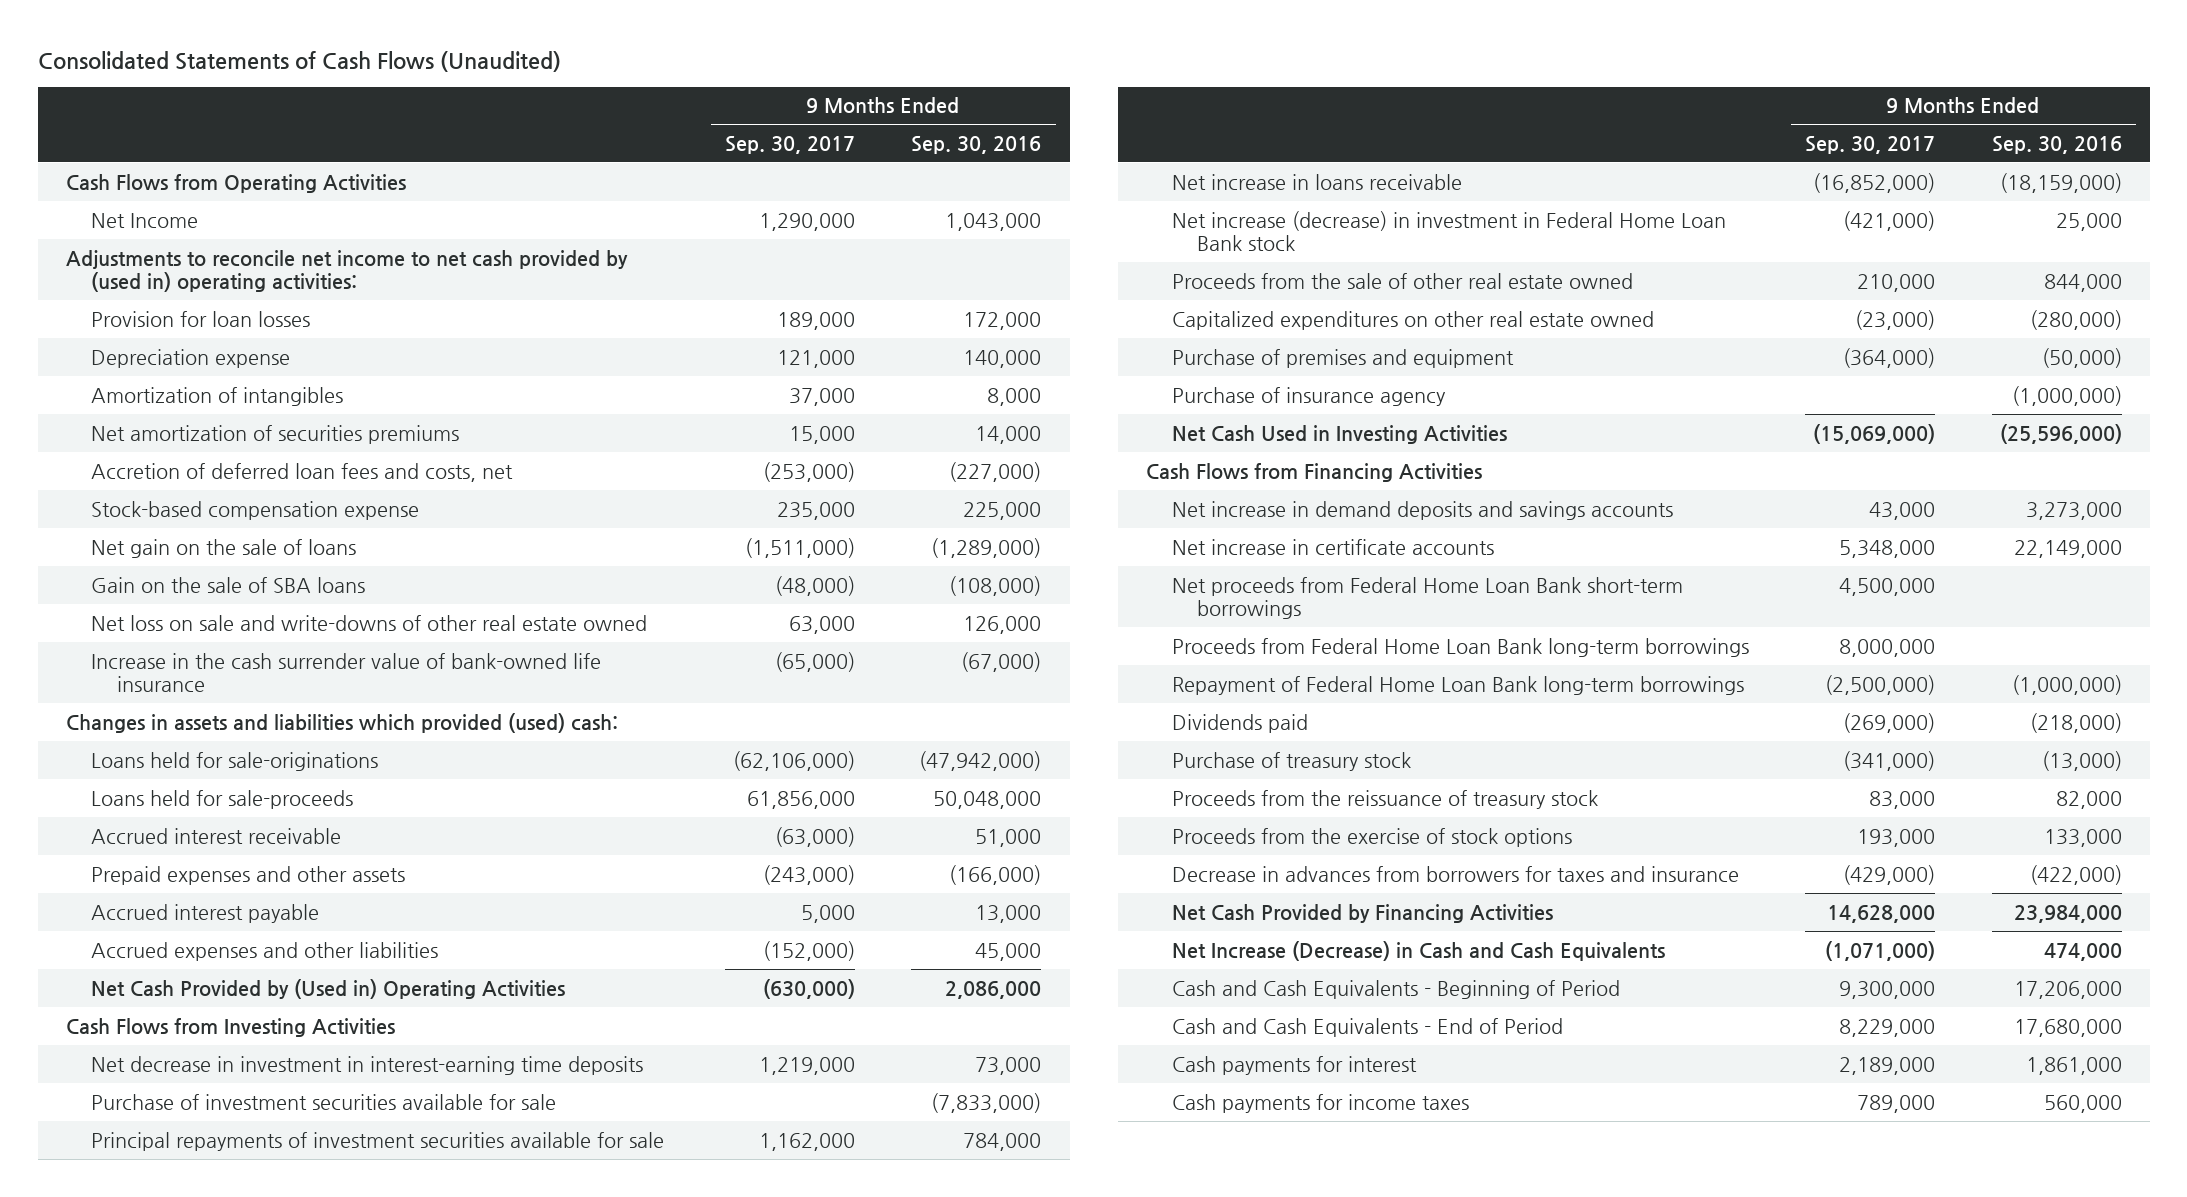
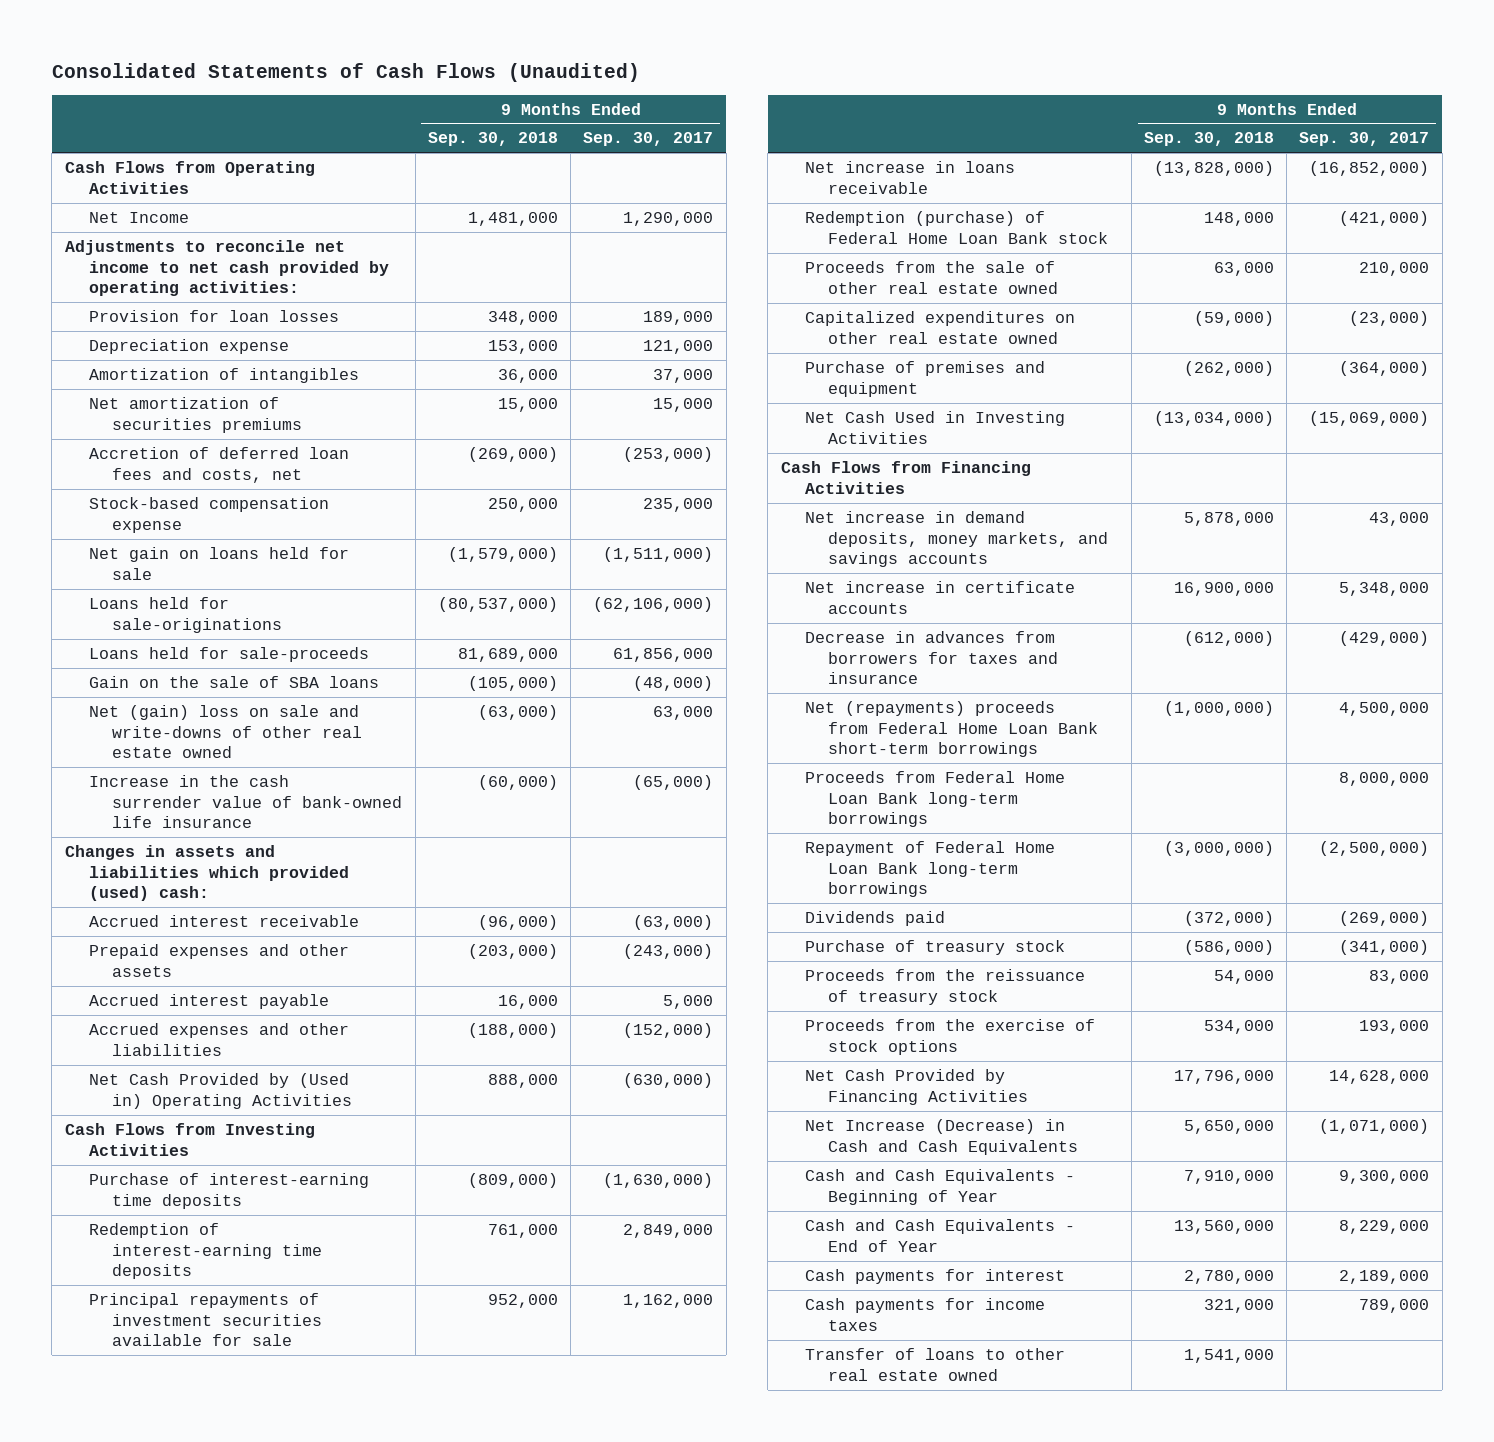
- | 9 Months Ended Sep. 30, 2017 | 9 Months Ended Sep. 30, 2016
+ | 9 Months Ended Sep. 30, 2018 | 9 Months Ended Sep. 30, 2017
- Adjustments to reconcile net income to net cash provided by (used in) operating activities:
+ Adjustments to reconcile net income to net cash provided by operating activities:
- Net gain on the sale of loans | (1,511,000) | (1,289,000)
+ Net gain on loans held for sale | (1,579,000) | (1,511,000)
moved up: Loans held for sale-originations | (80,537,000) | (62,106,000)
moved up: Loans held for sale-proceeds | 81,689,000 | 61,856,000
- Net loss on sale and write-downs of other real estate owned | 63,000 | 126,000
+ Net (gain) loss on sale and write-downs of other real estate owned | (63,000) | 63,000
- Net decrease in investment in interest-earning time deposits | 1,219,000 | 73,000
- Purchase of investment securities available for sale | | (7,833,000)
+ Purchase of interest-earning time deposits | (809,000) | (1,630,000)
+ Redemption of interest-earning time deposits | 761,000 | 2,849,000
- Net increase (decrease) in investment in Federal Home Loan Bank stock | (421,000) | 25,000
+ Redemption (purchase) of Federal Home Loan Bank stock | 148,000 | (421,000)
- Purchase of insurance agency | | (1,000,000)
- Net increase in demand deposits and savings accounts | 43,000 | 3,273,000
+ Net increase in demand deposits, money markets, and savings accounts | 5,878,000 | 43,000
- Net proceeds from Federal Home Loan Bank short-term borrowings | 4,500,000 |
moved up: Decrease in advances from borrowers for taxes and insurance | (612,000) | (429,000)
+ Net (repayments) proceeds from Federal Home Loan Bank short-term borrowings | (1,000,000) | 4,500,000
- Cash and Cash Equivalents - Beginning of Period | 9,300,000 | 17,206,000
- Cash and Cash Equivalents - End of Period | 8,229,000 | 17,680,000
+ Cash and Cash Equivalents - Beginning of Year | 7,910,000 | 9,300,000
+ Cash and Cash Equivalents - End of Year | 13,560,000 | 8,229,000
+ Transfer of loans to other real estate owned | 1,541,000 |

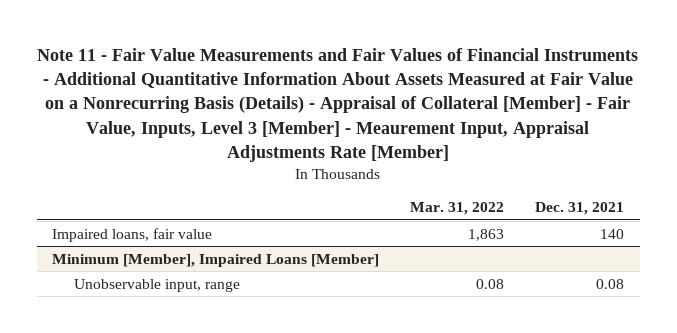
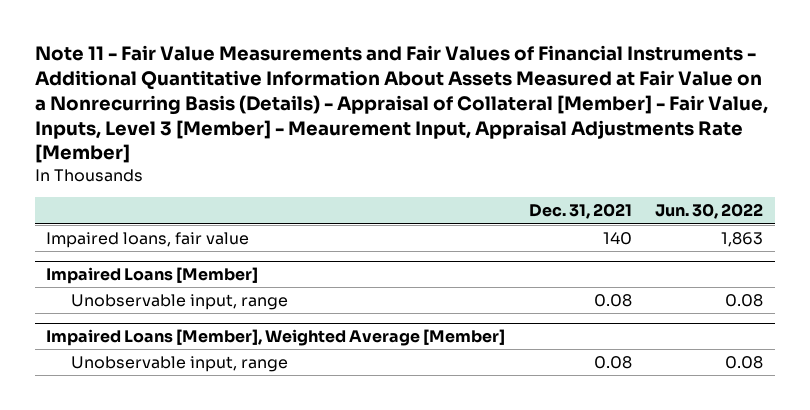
- | Mar. 31, 2022 | Dec. 31, 2021
+ | Dec. 31, 2021 | Jun. 30, 2022
- Minimum [Member], Impaired Loans [Member]
+ Impaired Loans [Member]
+ Impaired Loans [Member], Weighted Average [Member]
+ Unobservable input, range | 0.08 | 0.08

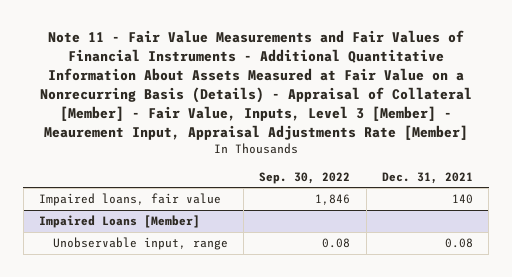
- | Dec. 31, 2021 | Jun. 30, 2022
+ | Sep. 30, 2022 | Dec. 31, 2021
- Impaired Loans [Member], Weighted Average [Member]
- Unobservable input, range | 0.08 | 0.08

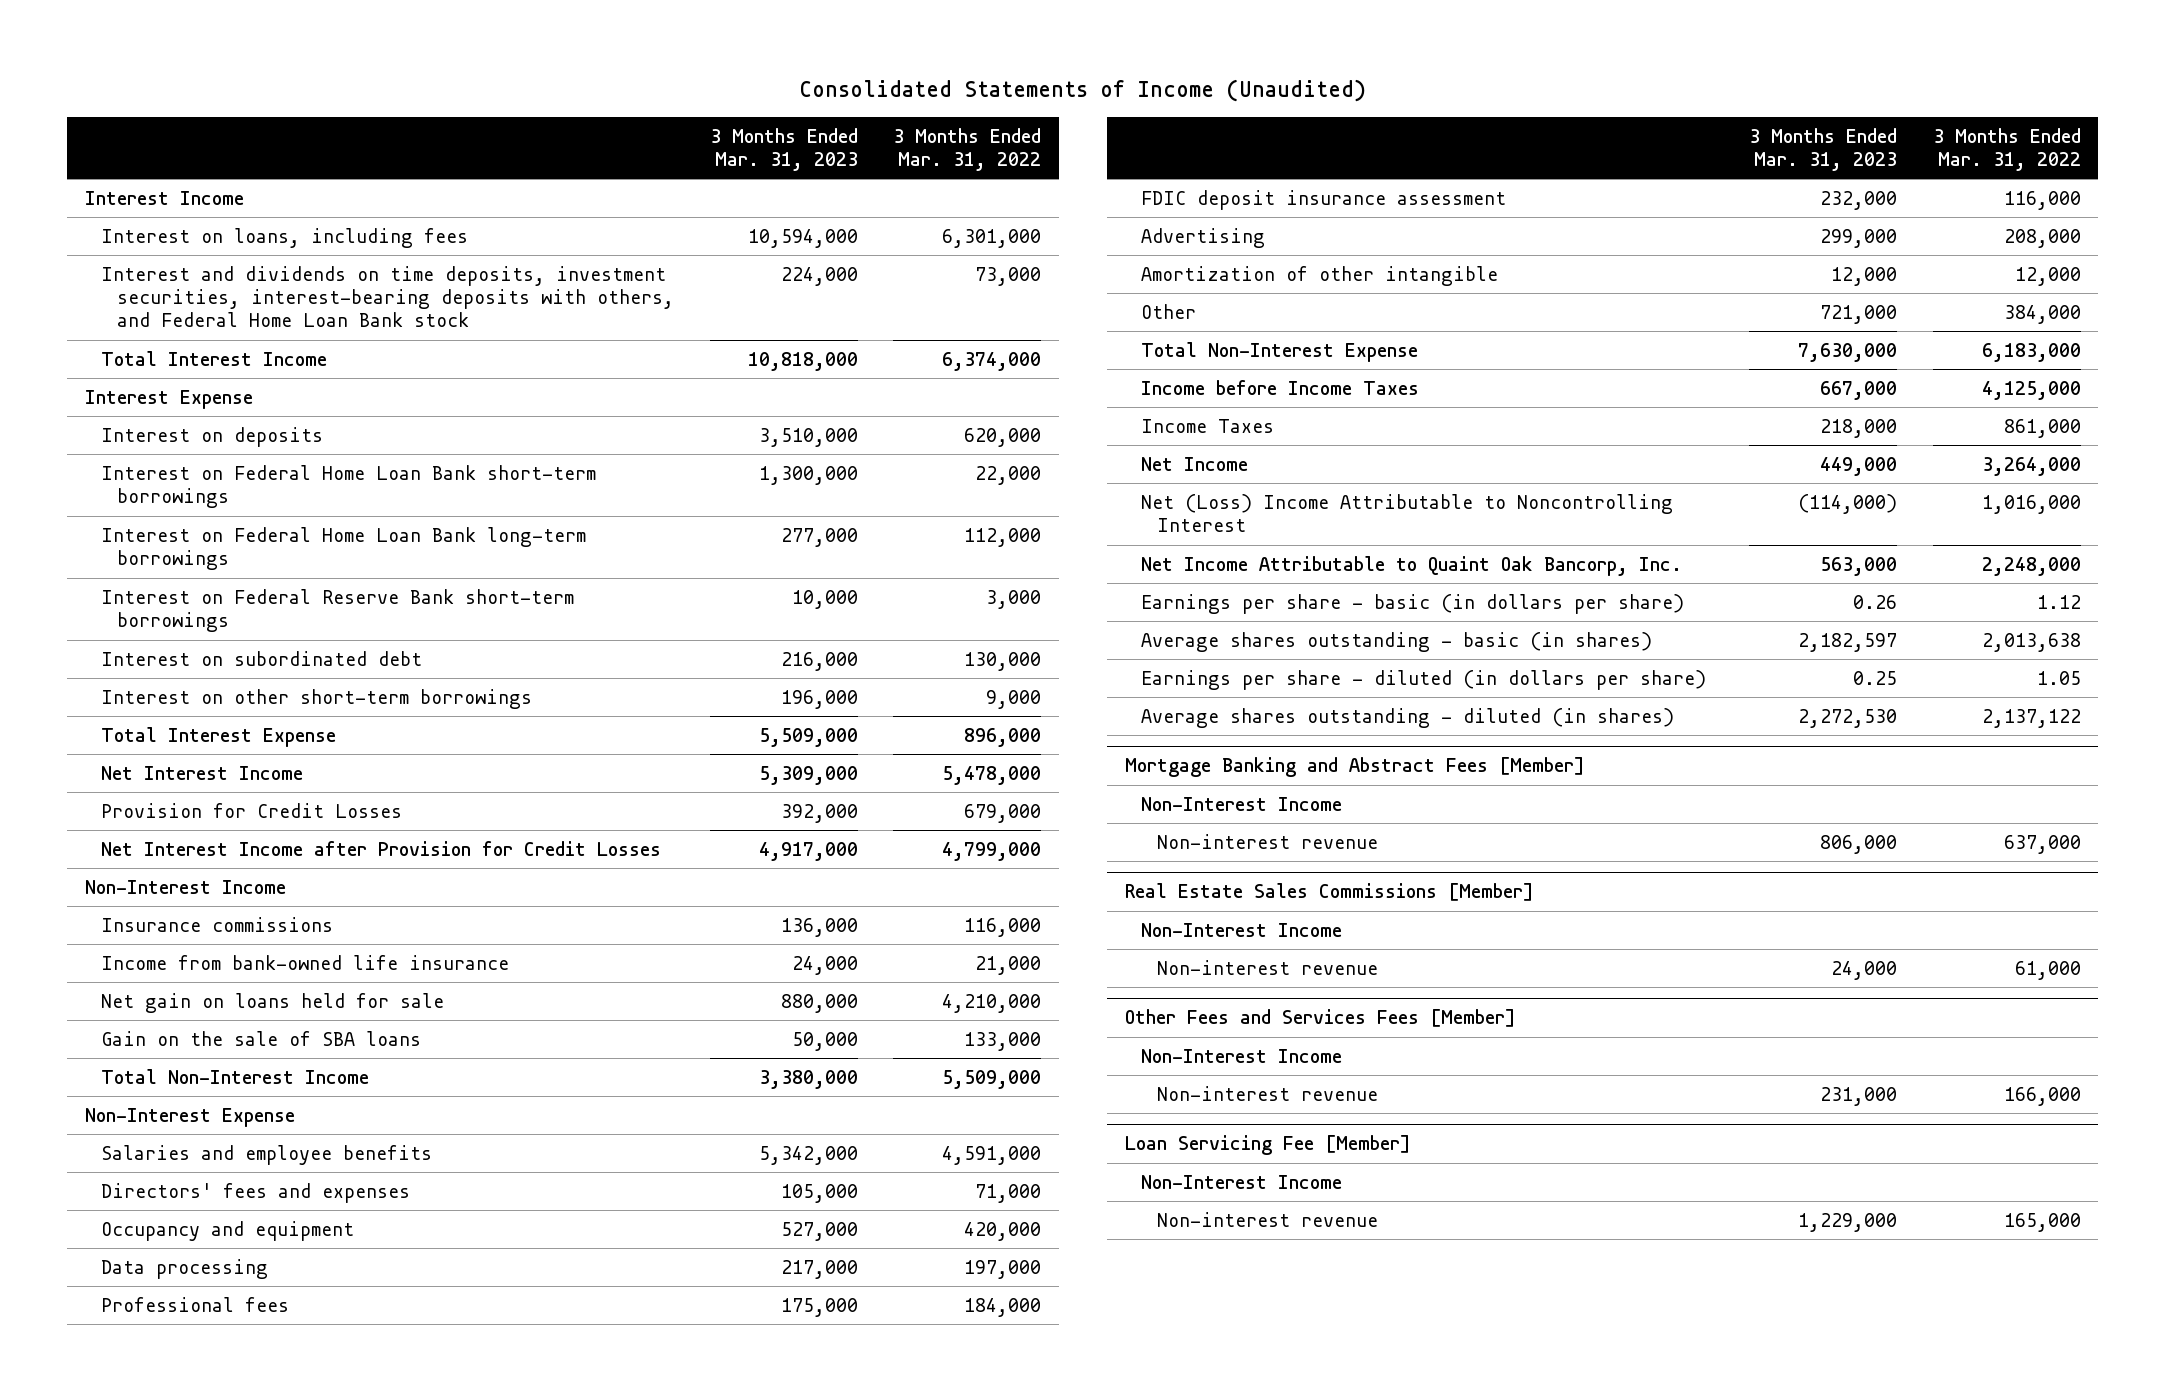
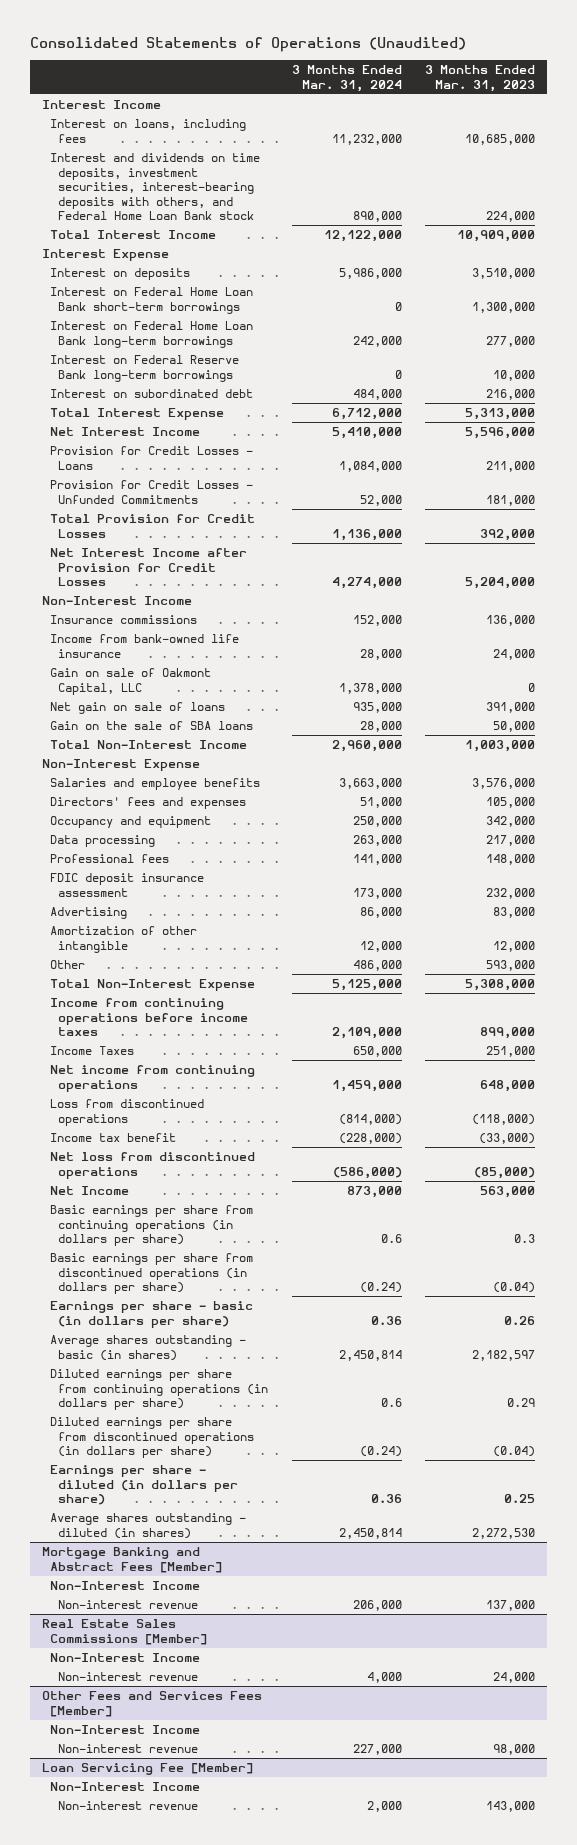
- Consolidated Statements of Income (Unaudited)
+ Consolidated Statements of Operations (Unaudited)
- | 3 Months Ended Mar. 31, 2023 | 3 Months Ended Mar. 31, 2022
+ | 3 Months Ended Mar. 31, 2024 | 3 Months Ended Mar. 31, 2023
- Interest on loans, including fees | 10,594,000 | 6,301,000
+ Interest on loans, including fees | 11,232,000 | 10,685,000
- Total Interest Income | 10,818,000 | 6,374,000
+ Total Interest Income | 12,122,000 | 10,909,000
- Interest on Federal Reserve Bank short-term borrowings | 10,000 | 3,000
+ Interest on Federal Reserve Bank long-term borrowings | 0 | 10,000
- Interest on other short-term borrowings | 196,000 | 9,000
- Total Interest Expense | 5,509,000 | 896,000
- Net Interest Income | 5,309,000 | 5,478,000
- Provision for Credit Losses | 392,000 | 679,000
- Net Interest Income after Provision for Credit Losses | 4,917,000 | 4,799,000
+ Total Interest Expense | 6,712,000 | 5,313,000
+ Net Interest Income | 5,410,000 | 5,596,000
+ Provision for Credit Losses - Loans | 1,084,000 | 211,000
+ Provision for Credit Losses - Unfunded Commitments | 52,000 | 181,000
+ Total Provision for Credit Losses | 1,136,000 | 392,000
+ Net Interest Income after Provision for Credit Losses | 4,274,000 | 5,204,000
- Net gain on loans held for sale | 880,000 | 4,210,000
+ Gain on sale of Oakmont Capital, LLC | 1,378,000 | 0
+ Net gain on sale of loans | 935,000 | 391,000
- Total Non-Interest Income | 3,380,000 | 5,509,000
+ Total Non-Interest Income | 2,960,000 | 1,003,000
- Salaries and employee benefits | 5,342,000 | 4,591,000
+ Salaries and employee benefits | 3,663,000 | 3,576,000
- Occupancy and equipment | 527,000 | 420,000
+ Occupancy and equipment | 250,000 | 342,000
- Professional fees | 175,000 | 184,000
+ Professional fees | 141,000 | 148,000
- Advertising | 299,000 | 208,000
+ Advertising | 86,000 | 83,000
- Other | 721,000 | 384,000
- Total Non-Interest Expense | 7,630,000 | 6,183,000
- Income before Income Taxes | 667,000 | 4,125,000
- Income Taxes | 218,000 | 861,000
- Net Income | 449,000 | 3,264,000
- Net (Loss) Income Attributable to Noncontrolling Interest | (114,000) | 1,016,000
- Net Income Attributable to Quaint Oak Bancorp, Inc. | 563,000 | 2,248,000
+ Other | 486,000 | 593,000
+ Total Non-Interest Expense | 5,125,000 | 5,308,000
+ Income from continuing operations before income taxes | 2,109,000 | 899,000
+ Income Taxes | 650,000 | 251,000
+ Net income from continuing operations | 1,459,000 | 648,000
+ Loss from discontinued operations | (814,000) | (118,000)
+ Income tax benefit | (228,000) | (33,000)
+ Net loss from discontinued operations | (586,000) | (85,000)
+ Net Income | 873,000 | 563,000
+ Basic earnings per share from continuing operations (in dollars per share) | 0.6 | 0.3
+ Basic earnings per share from discontinued operations (in dollars per share) | (0.24) | (0.04)
+ Diluted earnings per share from continuing operations (in dollars per share) | 0.6 | 0.29
+ Diluted earnings per share from discontinued operations (in dollars per share) | (0.24) | (0.04)
@ Mortgage Banking and Abstract Fees [Member]
- Non-interest revenue | 806,000 | 637,000
+ Non-interest revenue | 206,000 | 137,000
@ Other Fees and Services Fees [Member]
- Non-interest revenue | 231,000 | 166,000
+ Non-interest revenue | 227,000 | 98,000
@ Loan Servicing Fee [Member]
- Non-interest revenue | 1,229,000 | 165,000
+ Non-interest revenue | 2,000 | 143,000

